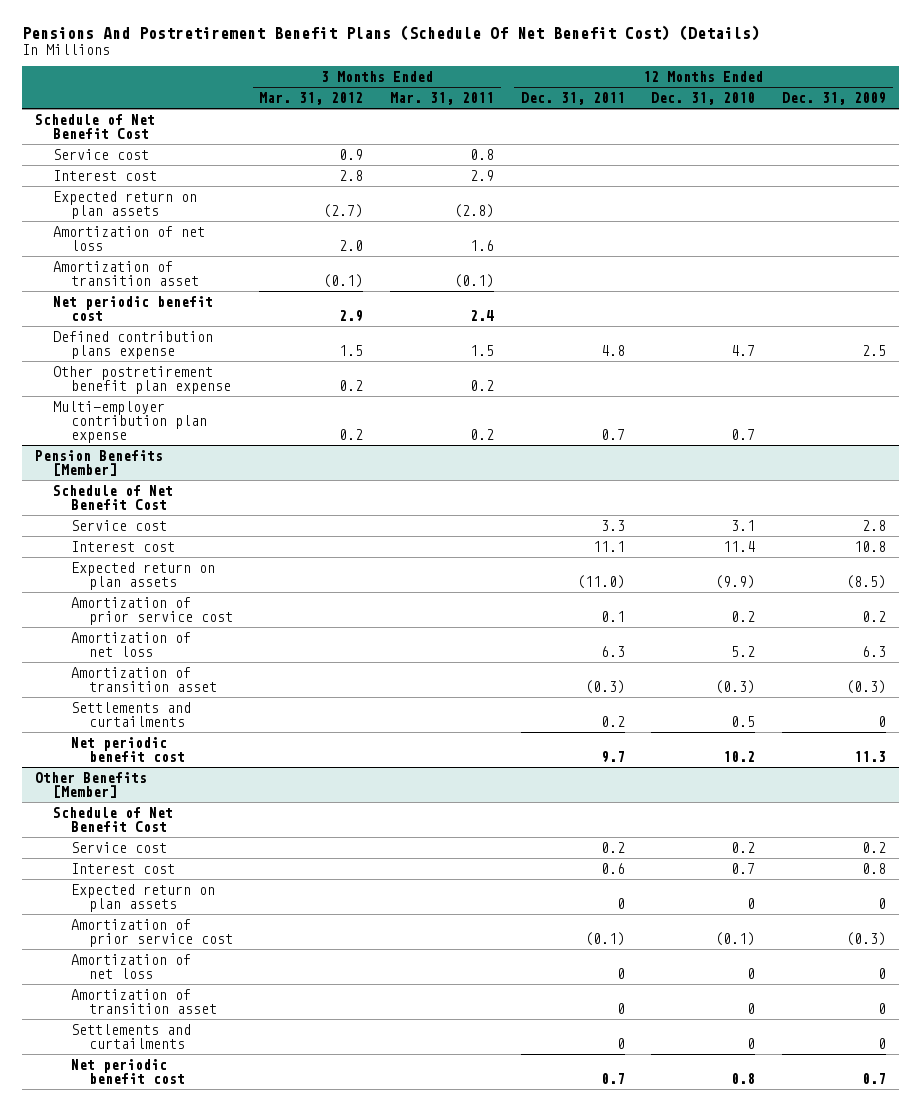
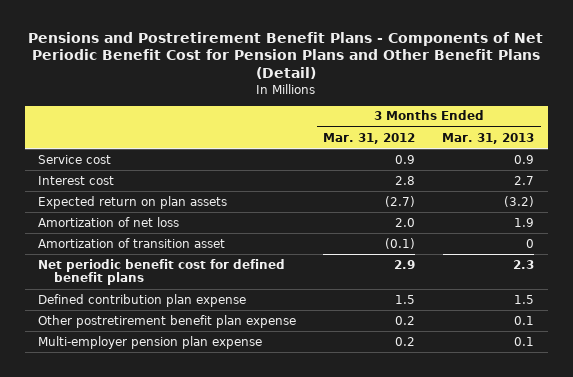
- Pensions And Postretirement Benefit Plans (Schedule Of Net Benefit Cost) (Details)
+ Pensions and Postretirement Benefit Plans - Components of Net Periodic Benefit Cost for Pension Plans and Other Benefit Plans (Detail)
- | 3 Months Ended Mar. 31, 2012 | 3 Months Ended Mar. 31, 2011 | 12 Months Ended Dec. 31, 2011 | 12 Months Ended Dec. 31, 2010 | 12 Months Ended Dec. 31, 2009
+ | 3 Months Ended Mar. 31, 2012 | 3 Months Ended Mar. 31, 2013
- Schedule of Net Benefit Cost
- Net periodic benefit cost | 2.9 | 2.4 | | |
- Defined contribution plans expense | 1.5 | 1.5 | 4.8 | 4.7 | 2.5
+ Net periodic benefit cost for defined benefit plans | 2.9 | 2.3
+ Defined contribution plan expense | 1.5 | 1.5
- Multi-employer contribution plan expense | 0.2 | 0.2 | 0.7 | 0.7 |
- Pension Benefits [Member]
- Schedule of Net Benefit Cost
- Service cost | | | 3.3 | 3.1 | 2.8
- Interest cost | | | 11.1 | 11.4 | 10.8
- Expected return on plan assets | | | (11.0) | (9.9) | (8.5)
- Amortization of prior service cost | | | 0.1 | 0.2 | 0.2
- Amortization of net loss | | | 6.3 | 5.2 | 6.3
- Amortization of transition asset | | | (0.3) | (0.3) | (0.3)
- Settlements and curtailments | | | 0.2 | 0.5 | 0
- Net periodic benefit cost | | | 9.7 | 10.2 | 11.3
- Other Benefits [Member]
- Schedule of Net Benefit Cost
- Service cost | | | 0.2 | 0.2 | 0.2
- Interest cost | | | 0.6 | 0.7 | 0.8
- Expected return on plan assets | | | 0 | 0 | 0
- Amortization of prior service cost | | | (0.1) | (0.1) | (0.3)
- Amortization of net loss | | | 0 | 0 | 0
- Amortization of transition asset | | | 0 | 0 | 0
- Settlements and curtailments | | | 0 | 0 | 0
- Net periodic benefit cost | | | 0.7 | 0.8 | 0.7
+ Multi-employer pension plan expense | 0.2 | 0.1

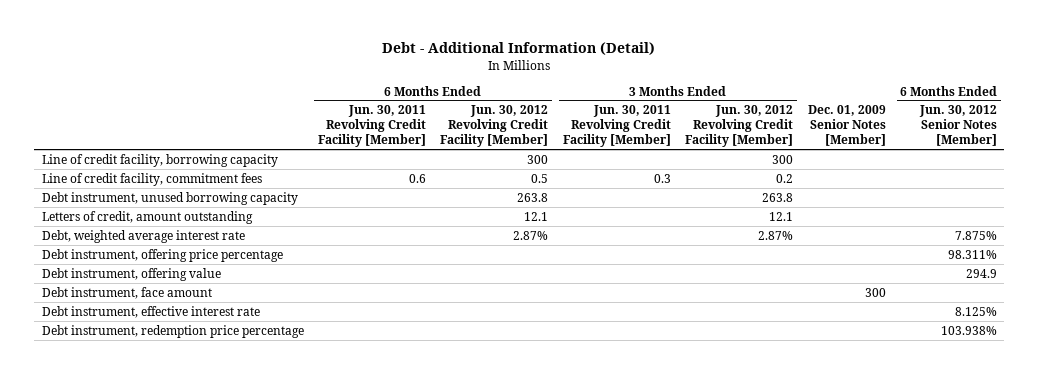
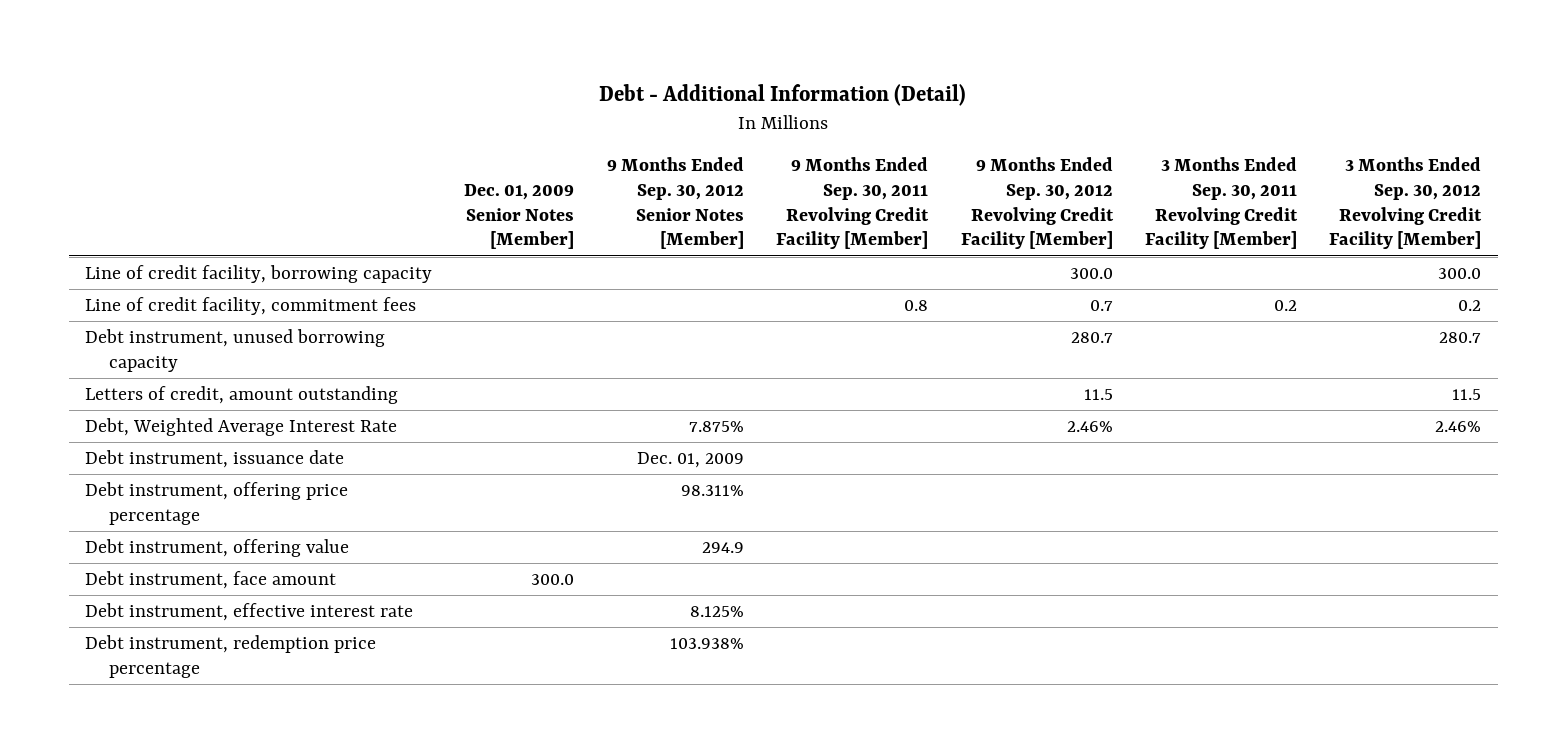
- | 6 Months Ended Jun. 30, 2011 Revolving Credit Facility [Member] | 6 Months Ended Jun. 30, 2012 Revolving Credit Facility [Member] | 3 Months Ended Jun. 30, 2011 Revolving Credit Facility [Member] | 3 Months Ended Jun. 30, 2012 Revolving Credit Facility [Member] | Dec. 01, 2009 Senior Notes [Member] | 6 Months Ended Jun. 30, 2012 Senior Notes [Member]
+ | Dec. 01, 2009 Senior Notes [Member] | 9 Months Ended Sep. 30, 2012 Senior Notes [Member] | 9 Months Ended Sep. 30, 2011 Revolving Credit Facility [Member] | 9 Months Ended Sep. 30, 2012 Revolving Credit Facility [Member] | 3 Months Ended Sep. 30, 2011 Revolving Credit Facility [Member] | 3 Months Ended Sep. 30, 2012 Revolving Credit Facility [Member]
- Debt, weighted average interest rate | | 2.87% | | 2.87% | | 7.875%
+ Debt, Weighted Average Interest Rate | | 7.875% | | 2.46% | | 2.46%
+ Debt instrument, issuance date | | Dec. 01, 2009 | | | |
- Debt instrument, face amount | | | | | 300 |
+ Debt instrument, face amount | 300.0 | | | | |

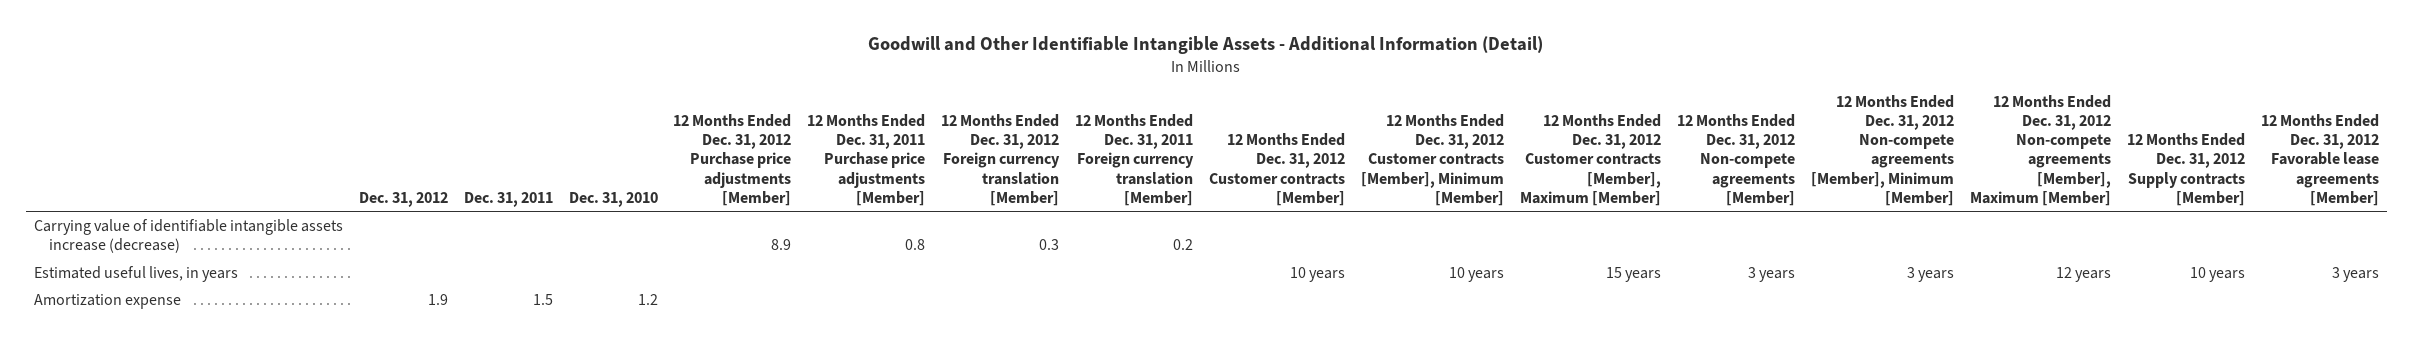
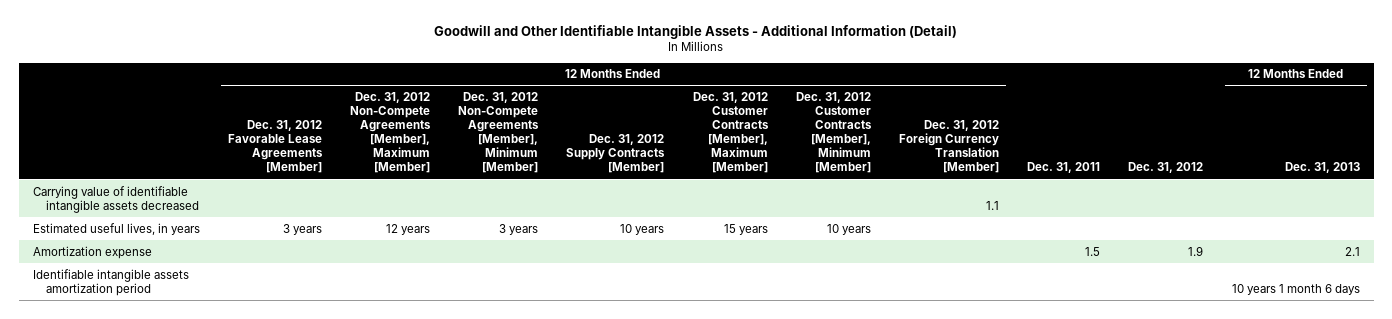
- | Dec. 31, 2012 | Dec. 31, 2011 | Dec. 31, 2010 | 12 Months Ended Dec. 31, 2012 Purchase price adjustments [Member] | 12 Months Ended Dec. 31, 2011 Purchase price adjustments [Member] | 12 Months Ended Dec. 31, 2012 Foreign currency translation [Member] | 12 Months Ended Dec. 31, 2011 Foreign currency translation [Member] | 12 Months Ended Dec. 31, 2012 Customer contracts [Member] | 12 Months Ended Dec. 31, 2012 Customer contracts [Member], Minimum [Member] | 12 Months Ended Dec. 31, 2012 Customer contracts [Member], Maximum [Member] | 12 Months Ended Dec. 31, 2012 Non-compete agreements [Member] | 12 Months Ended Dec. 31, 2012 Non-compete agreements [Member], Minimum [Member] | 12 Months Ended Dec. 31, 2012 Non-compete agreements [Member], Maximum [Member] | 12 Months Ended Dec. 31, 2012 Supply contracts [Member] | 12 Months Ended Dec. 31, 2012 Favorable lease agreements [Member]
+ | 12 Months Ended Dec. 31, 2012 Favorable Lease Agreements [Member] | 12 Months Ended Dec. 31, 2012 Non-Compete Agreements [Member], Maximum [Member] | 12 Months Ended Dec. 31, 2012 Non-Compete Agreements [Member], Minimum [Member] | 12 Months Ended Dec. 31, 2012 Supply Contracts [Member] | 12 Months Ended Dec. 31, 2012 Customer Contracts [Member], Maximum [Member] | 12 Months Ended Dec. 31, 2012 Customer Contracts [Member], Minimum [Member] | 12 Months Ended Dec. 31, 2012 Foreign Currency Translation [Member] | Dec. 31, 2011 | Dec. 31, 2012 | 12 Months Ended Dec. 31, 2013
- Carrying value of identifiable intangible assets increase (decrease) | | | | 8.9 | 0.8 | 0.3 | 0.2 | | | | | | | |
+ Carrying value of identifiable intangible assets decreased | | | | | | | 1.1 | | |
+ Identifiable intangible assets amortization period | | | | | | | | | | 10 years 1 month 6 days

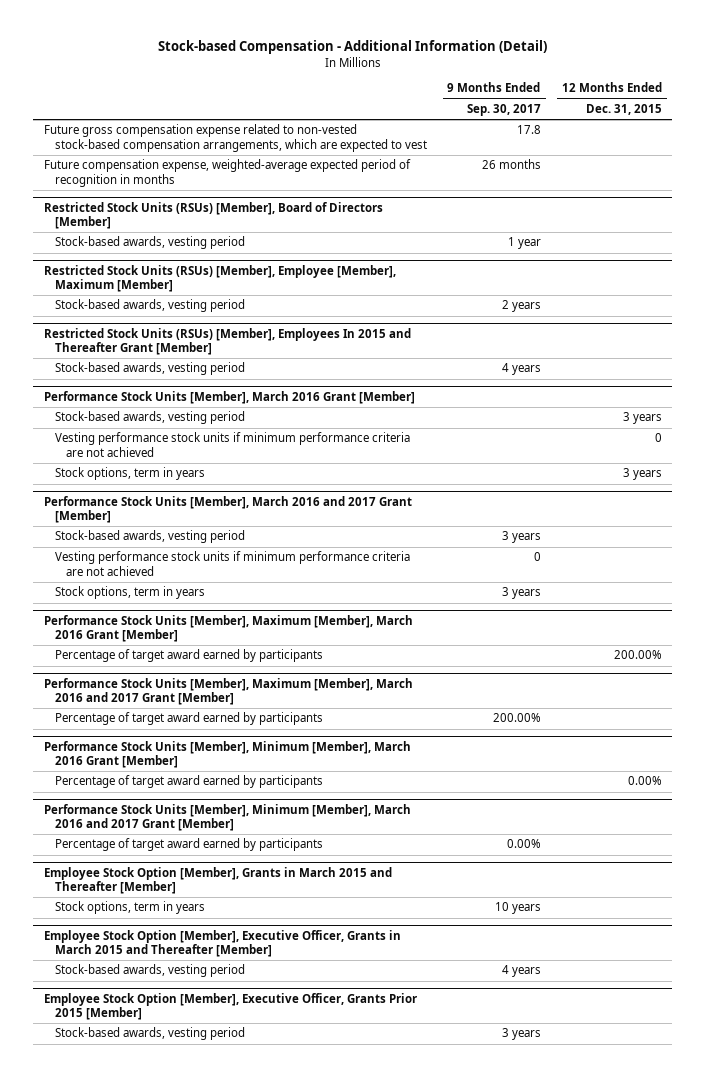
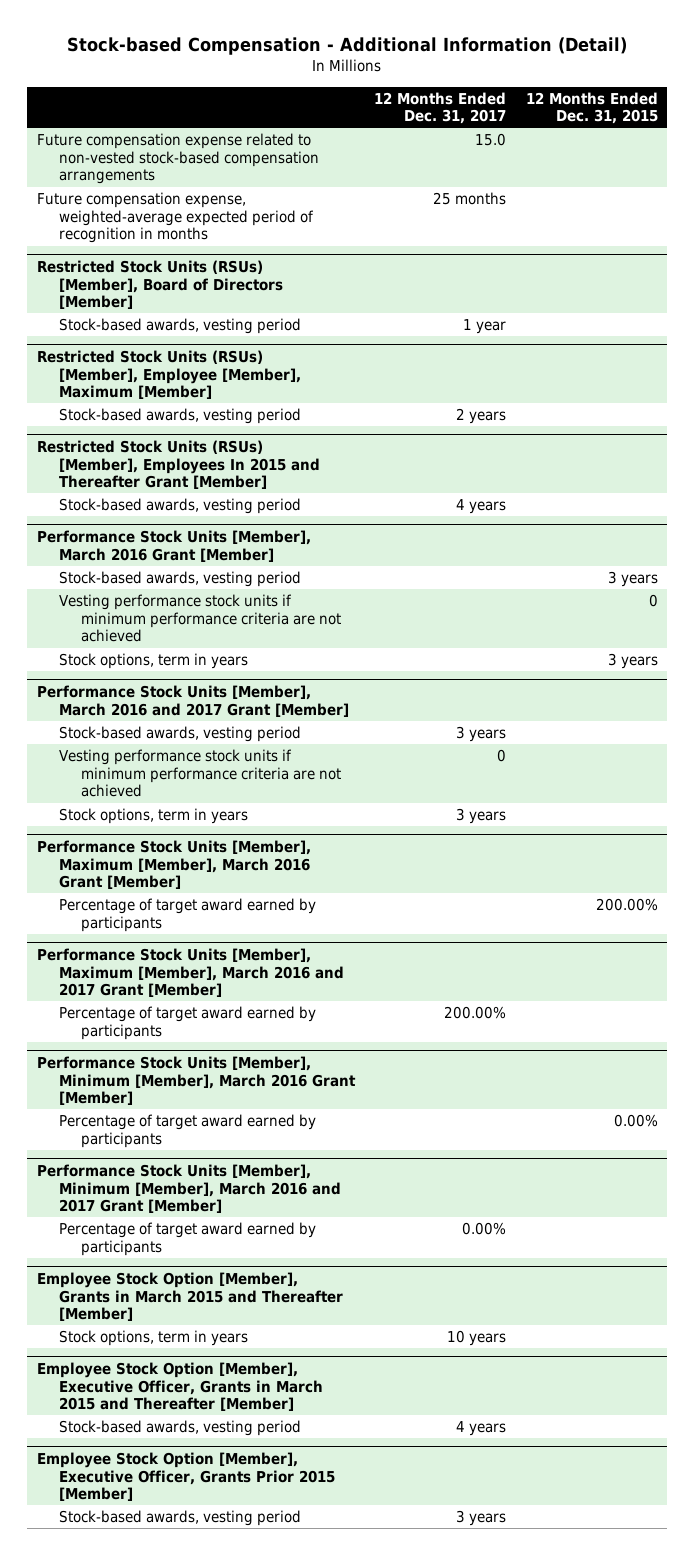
- | 9 Months Ended Sep. 30, 2017 | 12 Months Ended Dec. 31, 2015
+ | 12 Months Ended Dec. 31, 2017 | 12 Months Ended Dec. 31, 2015
- Future gross compensation expense related to non-vested stock-based compensation arrangements, which are expected to vest | 17.8 |
+ Future compensation expense related to non-vested stock-based compensation arrangements | 15.0 |

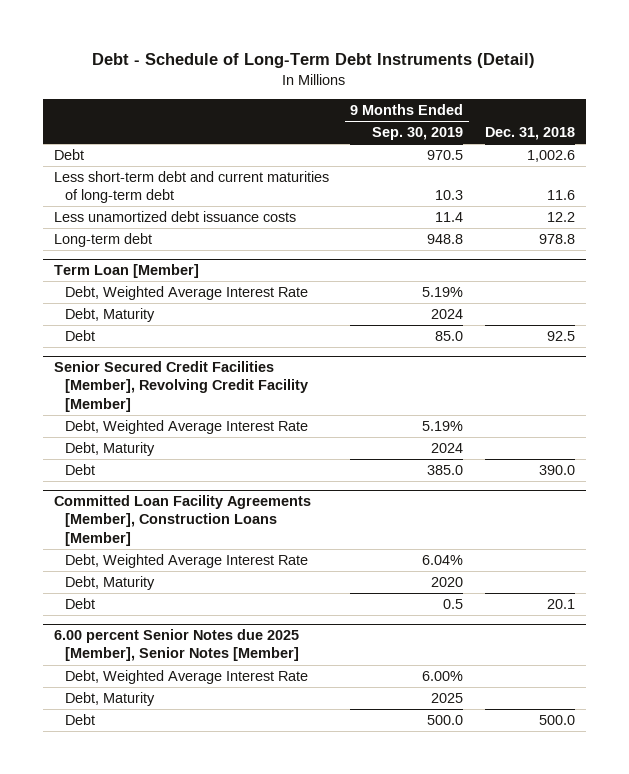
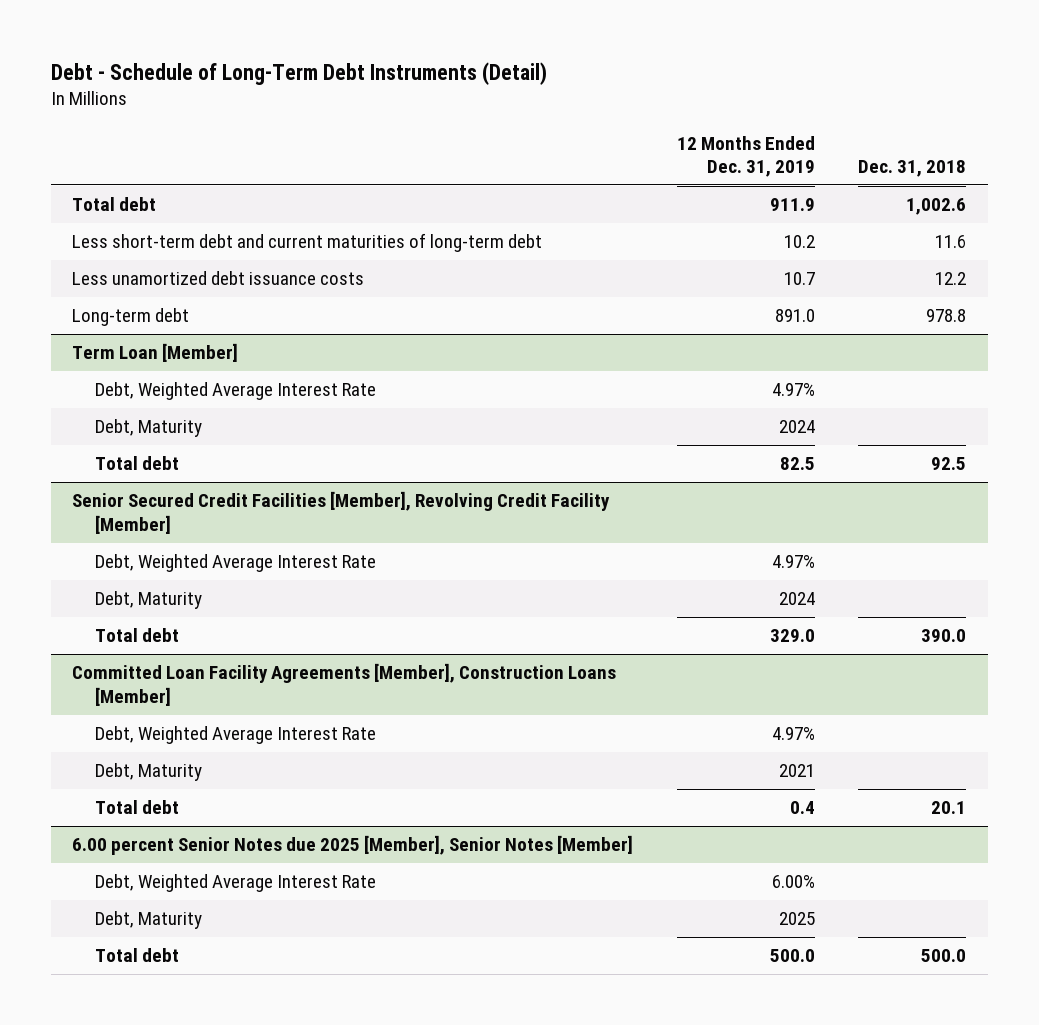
- | 9 Months Ended Sep. 30, 2019 | Dec. 31, 2018
+ | 12 Months Ended Dec. 31, 2019 | Dec. 31, 2018
- Debt | 970.5 | 1,002.6
+ Total debt | 911.9 | 1,002.6
@ Term Loan [Member]
- Debt | 85.0 | 92.5
+ Total debt | 82.5 | 92.5
@ Senior Secured Credit Facilities [Member], Revolving Credit Facility [Member]
- Debt | 385.0 | 390.0
+ Total debt | 329.0 | 390.0
@ Committed Loan Facility Agreements [Member], Construction Loans [Member]
- Debt | 0.5 | 20.1
+ Total debt | 0.4 | 20.1
@ 6.00 percent Senior Notes due 2025 [Member], Senior Notes [Member]
- Debt | 500.0 | 500.0
+ Total debt | 500.0 | 500.0

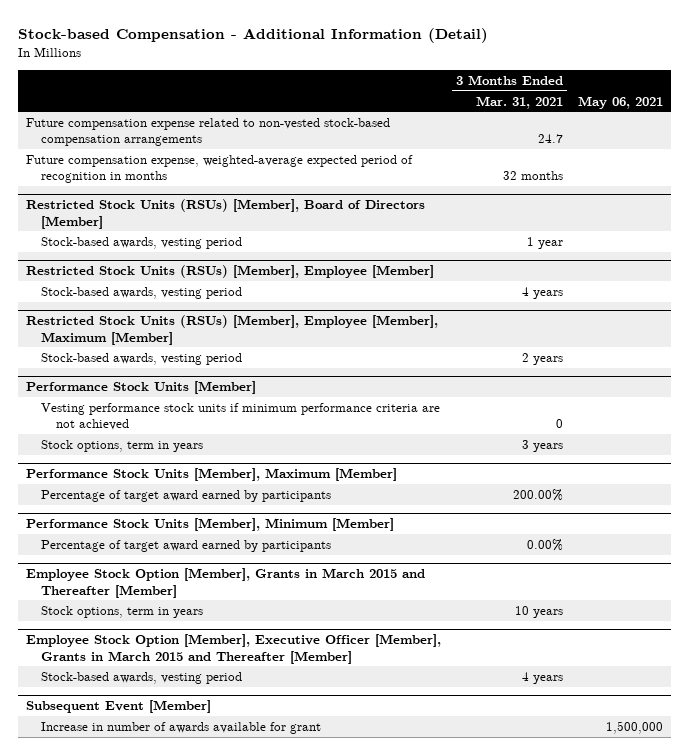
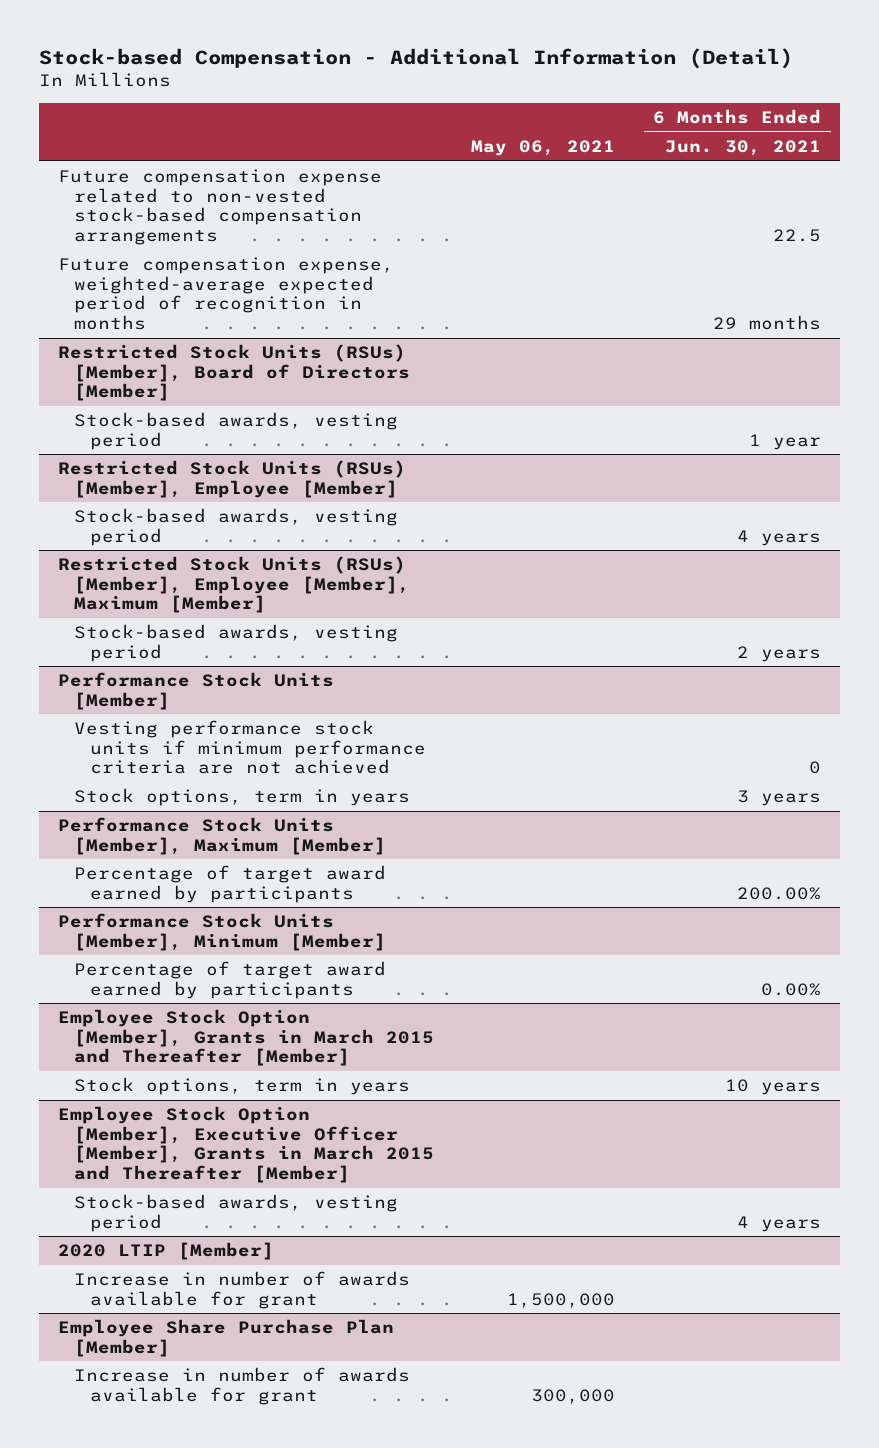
- | 3 Months Ended Mar. 31, 2021 | May 06, 2021
+ | May 06, 2021 | 6 Months Ended Jun. 30, 2021
- Subsequent Event [Member]
+ 2020 LTIP [Member]
+ Employee Share Purchase Plan [Member]
+ Increase in number of awards available for grant | 300,000 |

